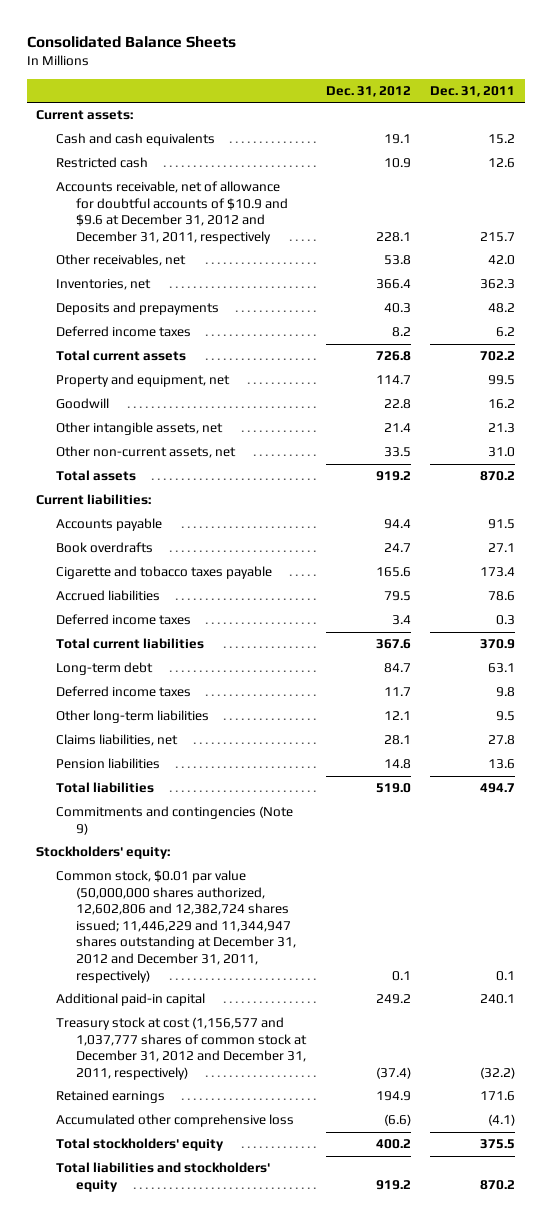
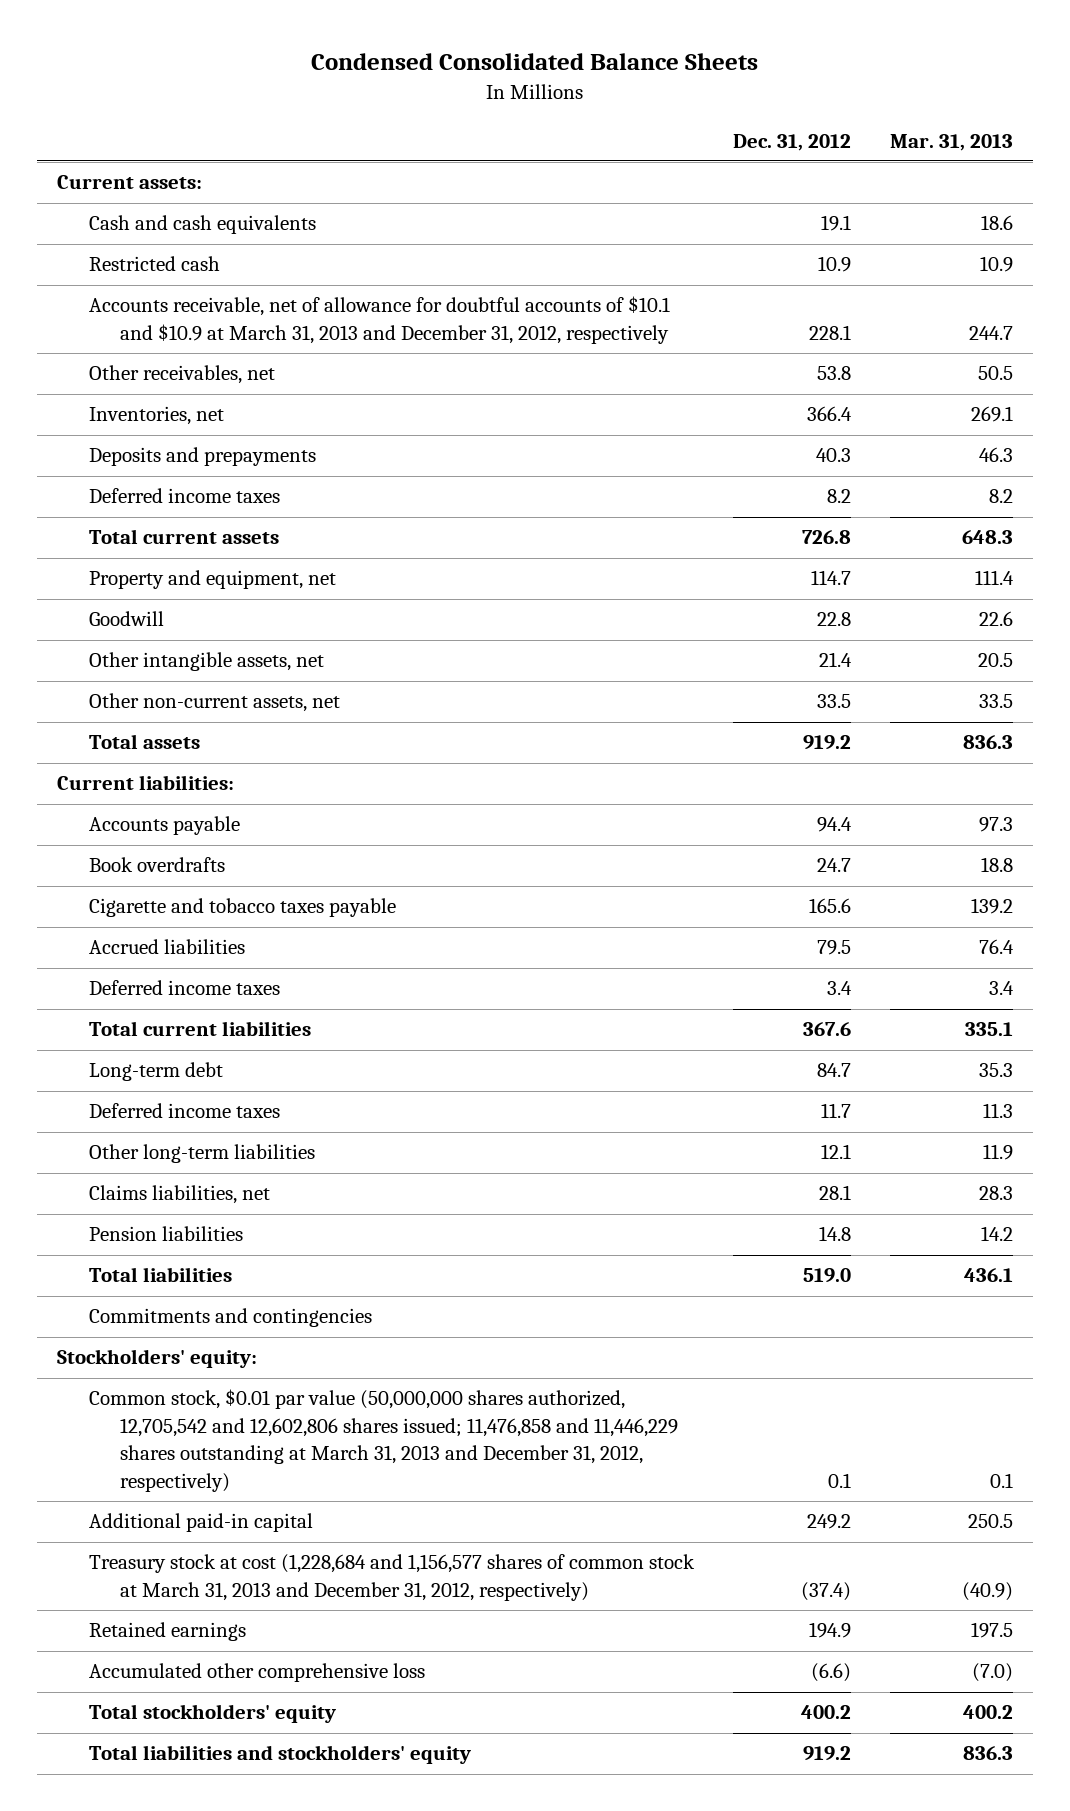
- Consolidated Balance Sheets
+ Condensed Consolidated Balance Sheets
- | Dec. 31, 2012 | Dec. 31, 2011
+ | Dec. 31, 2012 | Mar. 31, 2013
- Accounts receivable, net of allowance for doubtful accounts of $10.9 and $9.6 at December 31, 2012 and December 31, 2011, respectively | 228.1 | 215.7
+ Accounts receivable, net of allowance for doubtful accounts of $10.1 and $10.9 at March 31, 2013 and December 31, 2012, respectively | 228.1 | 244.7
- Commitments and contingencies (Note 9)
+ Commitments and contingencies
- Common stock, $0.01 par value (50,000,000 shares authorized, 12,602,806 and 12,382,724 shares issued; 11,446,229 and 11,344,947 shares outstanding at December 31, 2012 and December 31, 2011, respectively) | 0.1 | 0.1
+ Common stock, $0.01 par value (50,000,000 shares authorized, 12,705,542 and 12,602,806 shares issued; 11,476,858 and 11,446,229 shares outstanding at March 31, 2013 and December 31, 2012, respectively) | 0.1 | 0.1
- Treasury stock at cost (1,156,577 and 1,037,777 shares of common stock at December 31, 2012 and December 31, 2011, respectively) | (37.4) | (32.2)
+ Treasury stock at cost (1,228,684 and 1,156,577 shares of common stock at March 31, 2013 and December 31, 2012, respectively) | (37.4) | (40.9)

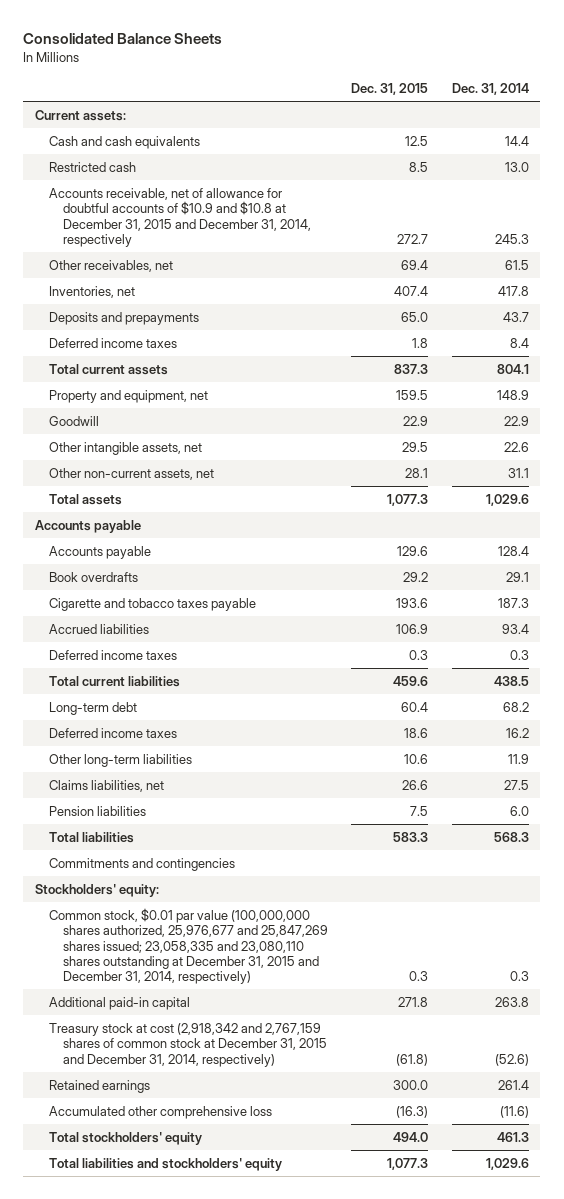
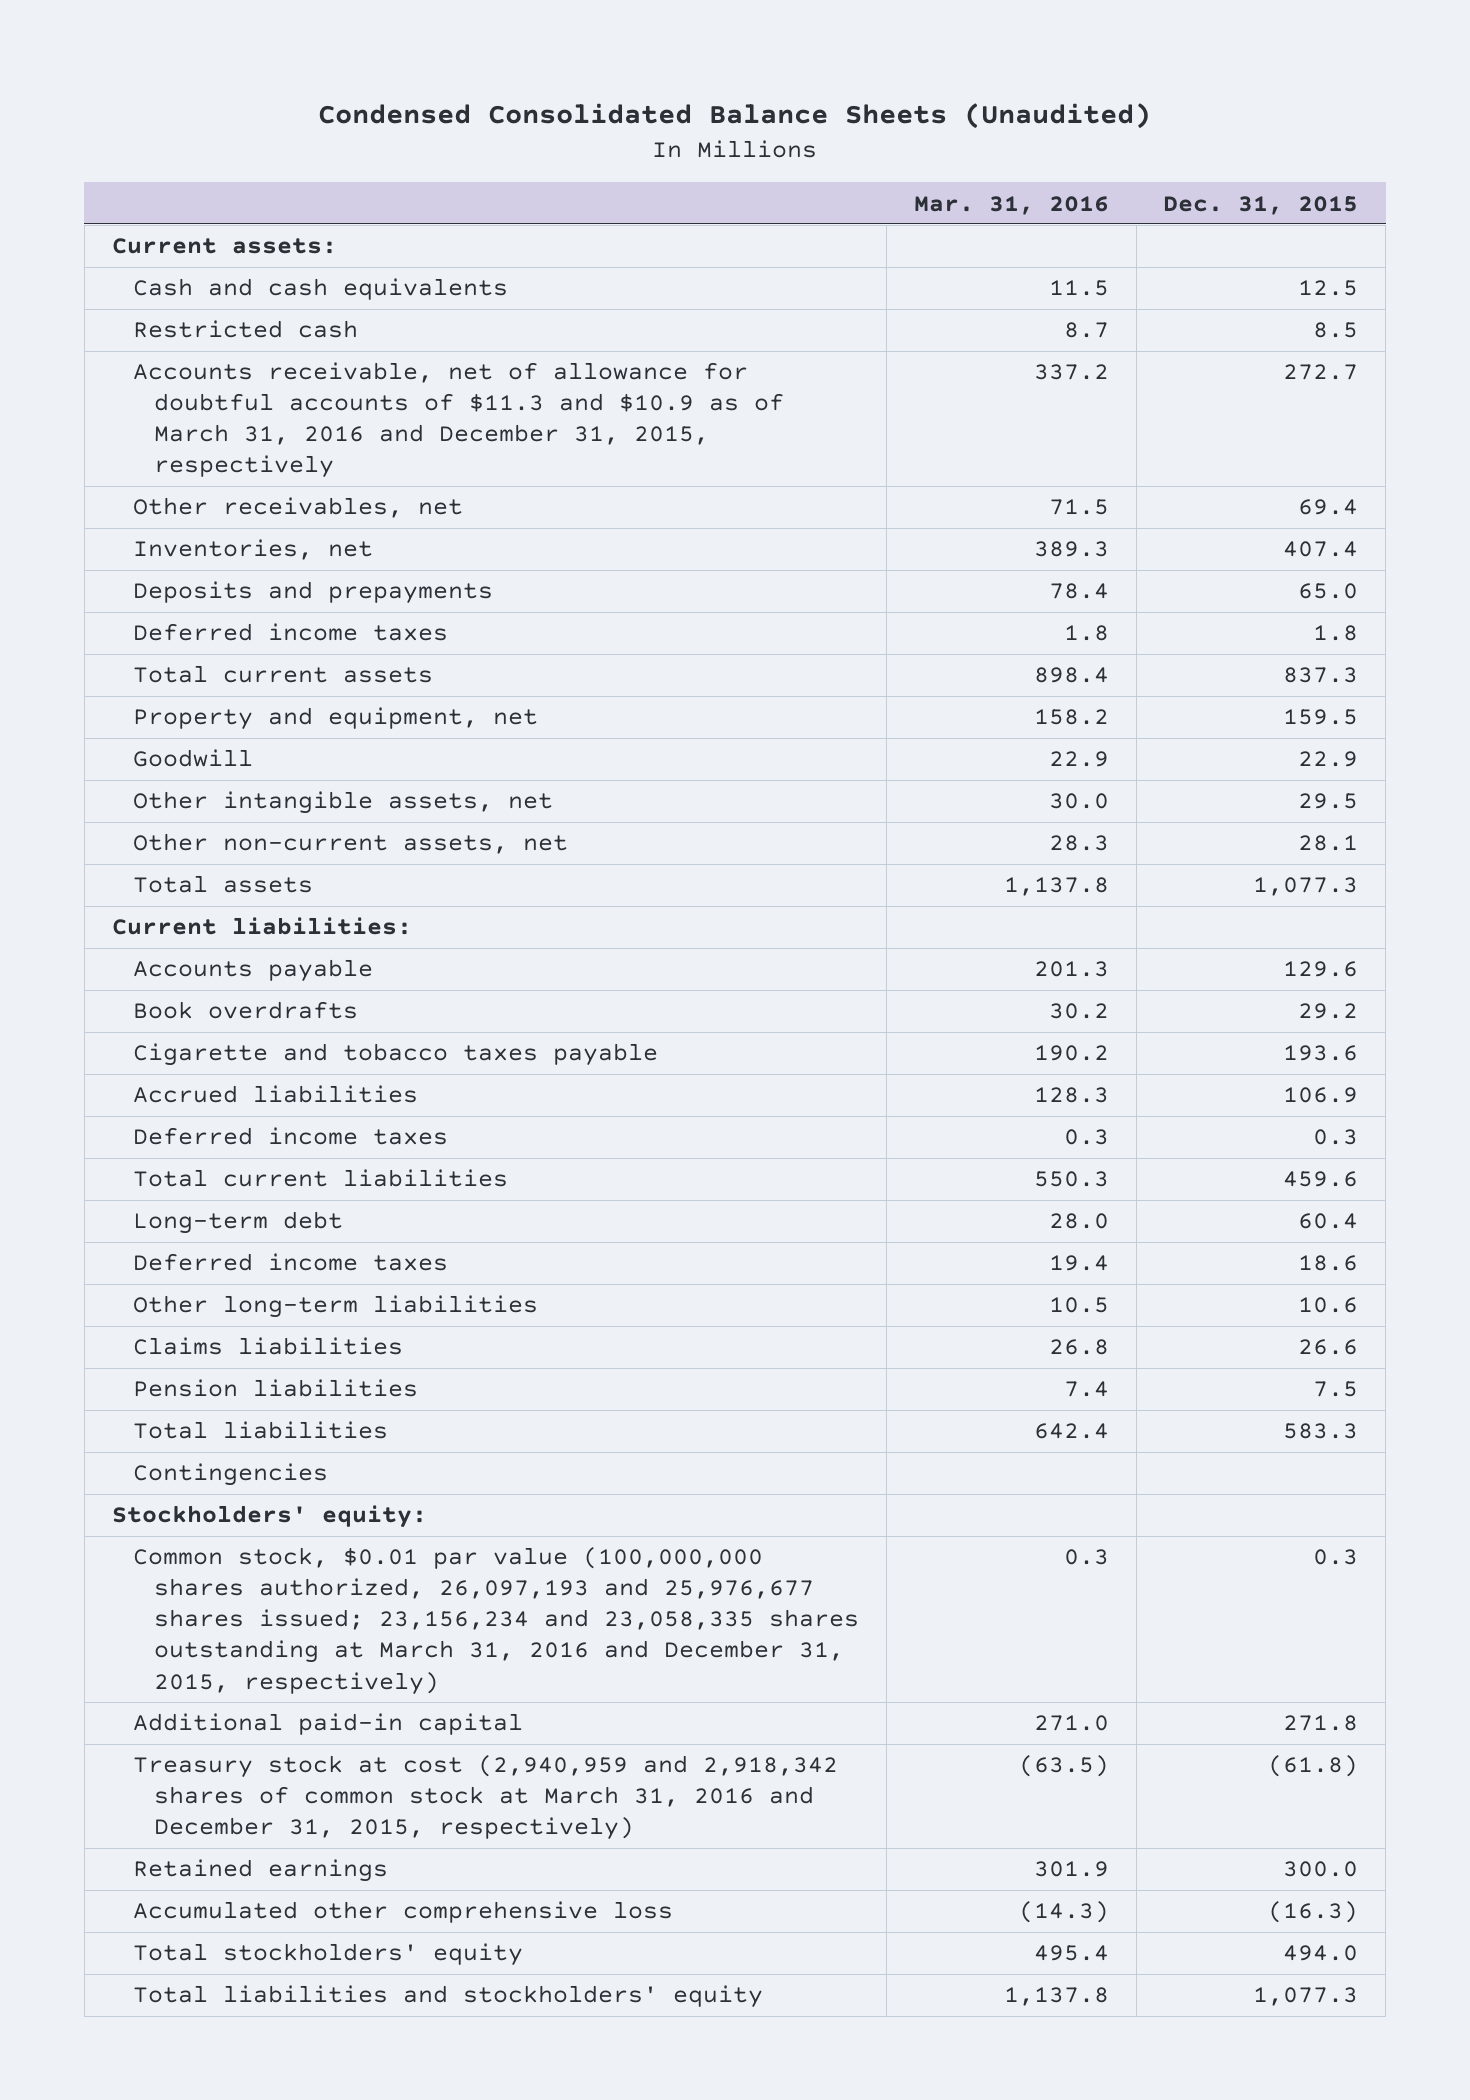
- Consolidated Balance Sheets
+ Condensed Consolidated Balance Sheets (Unaudited)
- | Dec. 31, 2015 | Dec. 31, 2014
+ | Mar. 31, 2016 | Dec. 31, 2015
- Accounts receivable, net of allowance for doubtful accounts of $10.9 and $10.8 at December 31, 2015 and December 31, 2014, respectively | 272.7 | 245.3
+ Accounts receivable, net of allowance for doubtful accounts of $11.3 and $10.9 as of March 31, 2016 and December 31, 2015, respectively | 337.2 | 272.7
- Accounts payable
+ Current liabilities:
- Claims liabilities, net | 26.6 | 27.5
+ Claims liabilities | 26.8 | 26.6
- Commitments and contingencies
+ Contingencies
- Common stock, $0.01 par value (100,000,000 shares authorized, 25,976,677 and 25,847,269 shares issued; 23,058,335 and 23,080,110 shares outstanding at December 31, 2015 and December 31, 2014, respectively) | 0.3 | 0.3
+ Common stock, $0.01 par value (100,000,000 shares authorized, 26,097,193 and 25,976,677 shares issued; 23,156,234 and 23,058,335 shares outstanding at March 31, 2016 and December 31, 2015, respectively) | 0.3 | 0.3
- Treasury stock at cost (2,918,342 and 2,767,159 shares of common stock at December 31, 2015 and December 31, 2014, respectively) | (61.8) | (52.6)
+ Treasury stock at cost (2,940,959 and 2,918,342 shares of common stock at March 31, 2016 and December 31, 2015, respectively) | (63.5) | (61.8)

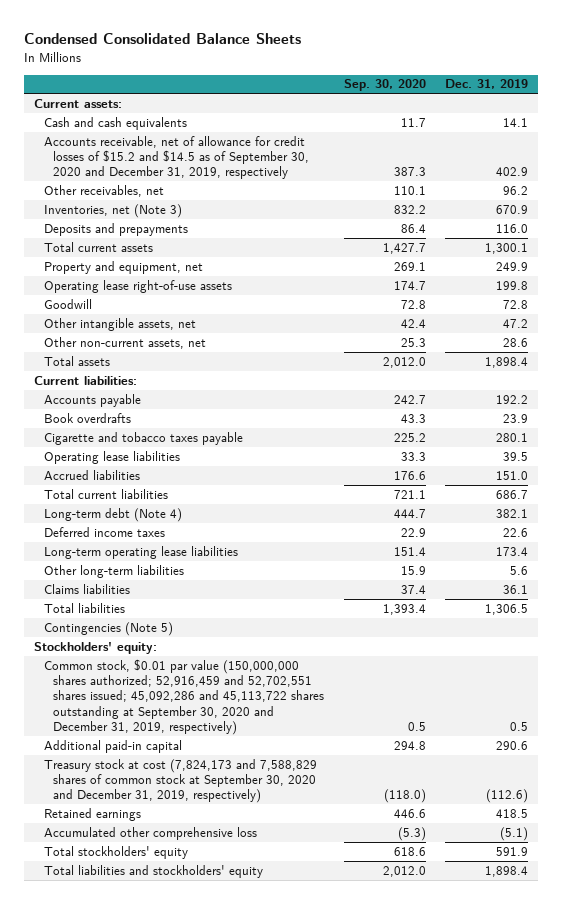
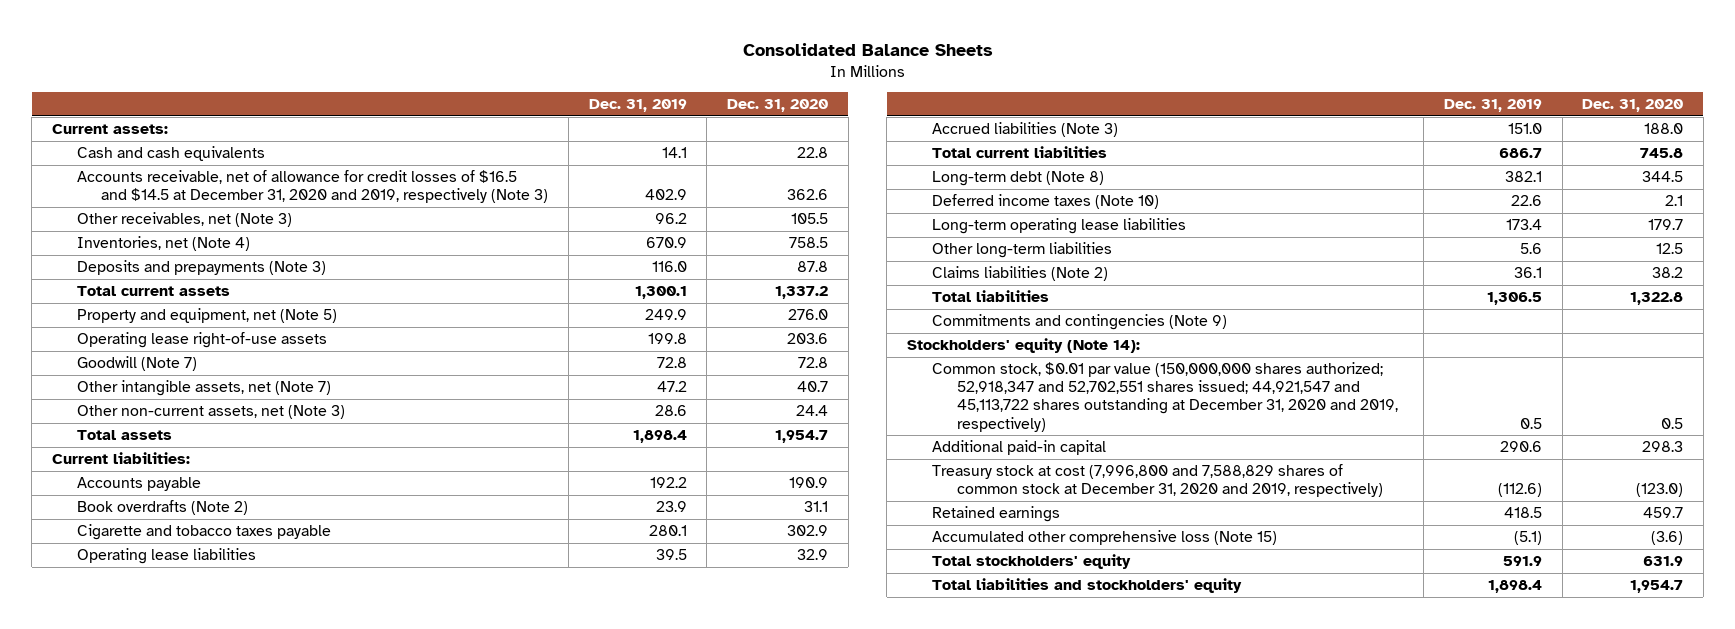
- Condensed Consolidated Balance Sheets
+ Consolidated Balance Sheets
- | Sep. 30, 2020 | Dec. 31, 2019
+ | Dec. 31, 2019 | Dec. 31, 2020
- Accounts receivable, net of allowance for credit losses of $15.2 and $14.5 as of September 30, 2020 and December 31, 2019, respectively | 387.3 | 402.9
- Other receivables, net | 110.1 | 96.2
- Inventories, net (Note 3) | 832.2 | 670.9
- Deposits and prepayments | 86.4 | 116.0
+ Accounts receivable, net of allowance for credit losses of $16.5 and $14.5 at December 31, 2020 and 2019, respectively (Note 3) | 402.9 | 362.6
+ Other receivables, net (Note 3) | 96.2 | 105.5
+ Inventories, net (Note 4) | 670.9 | 758.5
+ Deposits and prepayments (Note 3) | 116.0 | 87.8
- Property and equipment, net | 269.1 | 249.9
+ Property and equipment, net (Note 5) | 249.9 | 276.0
- Goodwill | 72.8 | 72.8
- Other intangible assets, net | 42.4 | 47.2
- Other non-current assets, net | 25.3 | 28.6
+ Goodwill (Note 7) | 72.8 | 72.8
+ Other intangible assets, net (Note 7) | 47.2 | 40.7
+ Other non-current assets, net (Note 3) | 28.6 | 24.4
- Book overdrafts | 43.3 | 23.9
+ Book overdrafts (Note 2) | 23.9 | 31.1
- Accrued liabilities | 176.6 | 151.0
+ Accrued liabilities (Note 3) | 151.0 | 188.0
- Long-term debt (Note 4) | 444.7 | 382.1
- Deferred income taxes | 22.9 | 22.6
+ Long-term debt (Note 8) | 382.1 | 344.5
+ Deferred income taxes (Note 10) | 22.6 | 2.1
- Claims liabilities | 37.4 | 36.1
+ Claims liabilities (Note 2) | 36.1 | 38.2
- Contingencies (Note 5)
- Stockholders' equity:
- Common stock, $0.01 par value (150,000,000 shares authorized; 52,916,459 and 52,702,551 shares issued; 45,092,286 and 45,113,722 shares outstanding at September 30, 2020 and December 31, 2019, respectively) | 0.5 | 0.5
+ Commitments and contingencies (Note 9)
+ Stockholders' equity (Note 14):
+ Common stock, $0.01 par value (150,000,000 shares authorized; 52,918,347 and 52,702,551 shares issued; 44,921,547 and 45,113,722 shares outstanding at December 31, 2020 and 2019, respectively) | 0.5 | 0.5
- Treasury stock at cost (7,824,173 and 7,588,829 shares of common stock at September 30, 2020 and December 31, 2019, respectively) | (118.0) | (112.6)
+ Treasury stock at cost (7,996,800 and 7,588,829 shares of common stock at December 31, 2020 and 2019, respectively) | (112.6) | (123.0)
- Accumulated other comprehensive loss | (5.3) | (5.1)
+ Accumulated other comprehensive loss (Note 15) | (5.1) | (3.6)

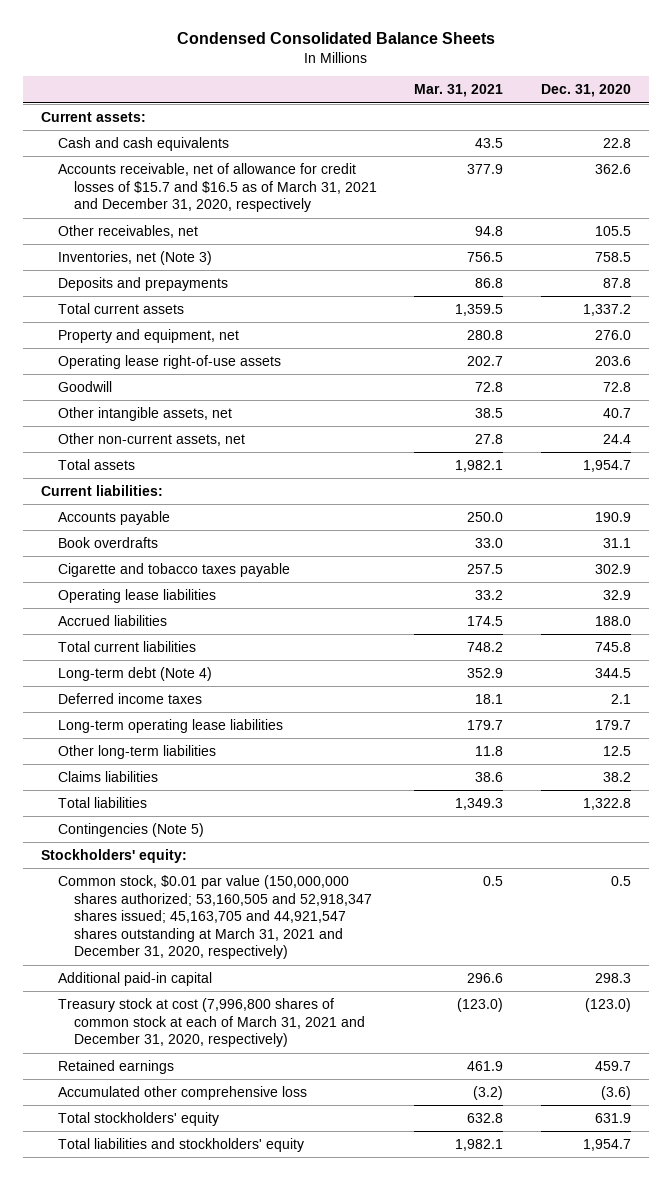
- Consolidated Balance Sheets
+ Condensed Consolidated Balance Sheets
- | Dec. 31, 2019 | Dec. 31, 2020
+ | Mar. 31, 2021 | Dec. 31, 2020
- Accounts receivable, net of allowance for credit losses of $16.5 and $14.5 at December 31, 2020 and 2019, respectively (Note 3) | 402.9 | 362.6
- Other receivables, net (Note 3) | 96.2 | 105.5
- Inventories, net (Note 4) | 670.9 | 758.5
- Deposits and prepayments (Note 3) | 116.0 | 87.8
+ Accounts receivable, net of allowance for credit losses of $15.7 and $16.5 as of March 31, 2021 and December 31, 2020, respectively | 377.9 | 362.6
+ Other receivables, net | 94.8 | 105.5
+ Inventories, net (Note 3) | 756.5 | 758.5
+ Deposits and prepayments | 86.8 | 87.8
- Property and equipment, net (Note 5) | 249.9 | 276.0
+ Property and equipment, net | 280.8 | 276.0
- Goodwill (Note 7) | 72.8 | 72.8
- Other intangible assets, net (Note 7) | 47.2 | 40.7
- Other non-current assets, net (Note 3) | 28.6 | 24.4
+ Goodwill | 72.8 | 72.8
+ Other intangible assets, net | 38.5 | 40.7
+ Other non-current assets, net | 27.8 | 24.4
- Book overdrafts (Note 2) | 23.9 | 31.1
+ Book overdrafts | 33.0 | 31.1
- Accrued liabilities (Note 3) | 151.0 | 188.0
+ Accrued liabilities | 174.5 | 188.0
- Long-term debt (Note 8) | 382.1 | 344.5
- Deferred income taxes (Note 10) | 22.6 | 2.1
+ Long-term debt (Note 4) | 352.9 | 344.5
+ Deferred income taxes | 18.1 | 2.1
- Claims liabilities (Note 2) | 36.1 | 38.2
+ Claims liabilities | 38.6 | 38.2
- Commitments and contingencies (Note 9)
- Stockholders' equity (Note 14):
- Common stock, $0.01 par value (150,000,000 shares authorized; 52,918,347 and 52,702,551 shares issued; 44,921,547 and 45,113,722 shares outstanding at December 31, 2020 and 2019, respectively) | 0.5 | 0.5
+ Contingencies (Note 5)
+ Stockholders' equity:
+ Common stock, $0.01 par value (150,000,000 shares authorized; 53,160,505 and 52,918,347 shares issued; 45,163,705 and 44,921,547 shares outstanding at March 31, 2021 and December 31, 2020, respectively) | 0.5 | 0.5
- Treasury stock at cost (7,996,800 and 7,588,829 shares of common stock at December 31, 2020 and 2019, respectively) | (112.6) | (123.0)
+ Treasury stock at cost (7,996,800 shares of common stock at each of March 31, 2021 and December 31, 2020, respectively) | (123.0) | (123.0)
- Accumulated other comprehensive loss (Note 15) | (5.1) | (3.6)
+ Accumulated other comprehensive loss | (3.2) | (3.6)

